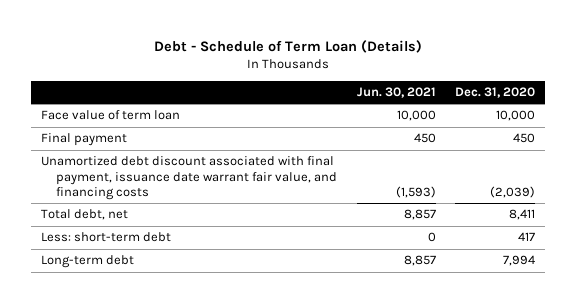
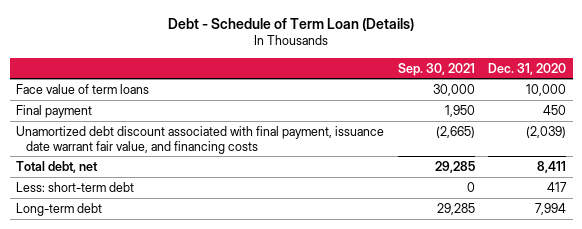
- | Jun. 30, 2021 | Dec. 31, 2020
+ | Sep. 30, 2021 | Dec. 31, 2020
- Face value of term loan | 10,000 | 10,000
+ Face value of term loans | 30,000 | 10,000

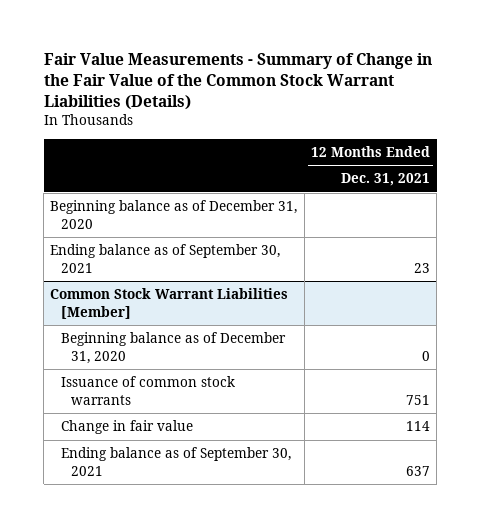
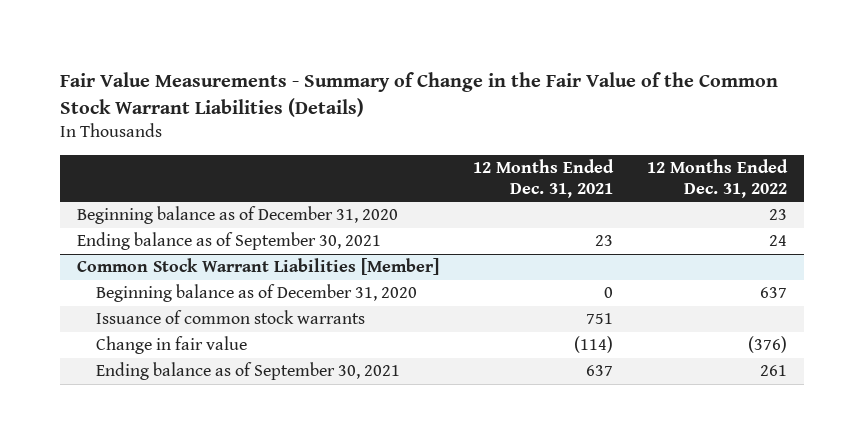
- | 12 Months Ended Dec. 31, 2021
+ | 12 Months Ended Dec. 31, 2021 | 12 Months Ended Dec. 31, 2022
@ Common Stock Warrant Liabilities [Member]
- Change in fair value | 114
+ Change in fair value | (114) | (376)

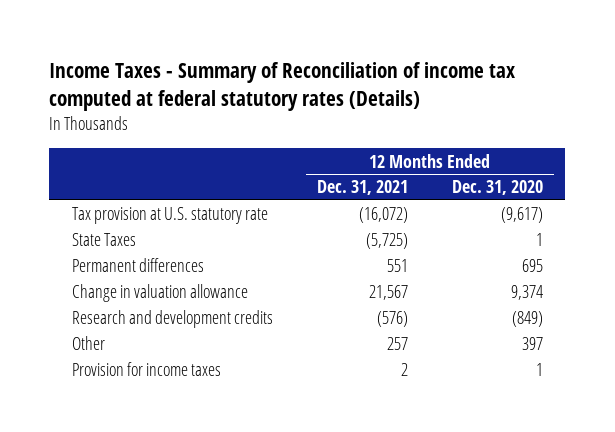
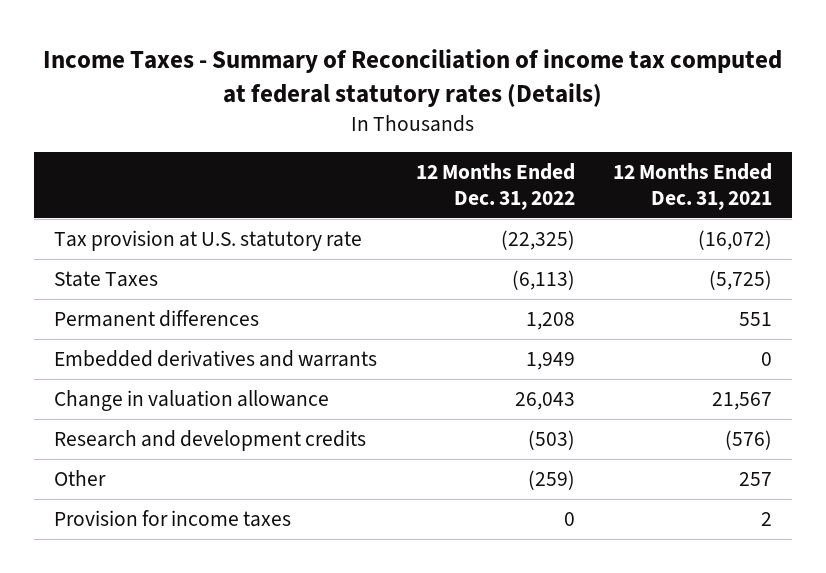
- | 12 Months Ended Dec. 31, 2021 | 12 Months Ended Dec. 31, 2020
+ | 12 Months Ended Dec. 31, 2022 | 12 Months Ended Dec. 31, 2021
+ Embedded derivatives and warrants | 1,949 | 0

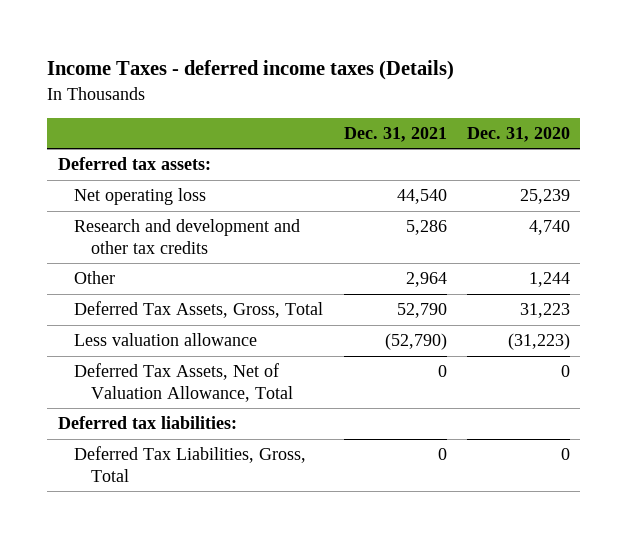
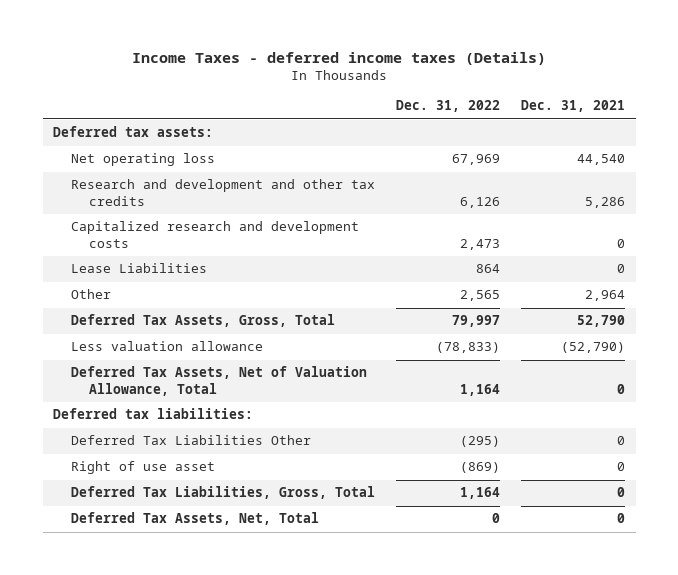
- | Dec. 31, 2021 | Dec. 31, 2020
+ | Dec. 31, 2022 | Dec. 31, 2021
+ Capitalized research and development costs | 2,473 | 0
+ Lease Liabilities | 864 | 0
+ Deferred Tax Liabilities Other | (295) | 0
+ Right of use asset | (869) | 0
+ Deferred Tax Assets, Net, Total | 0 | 0

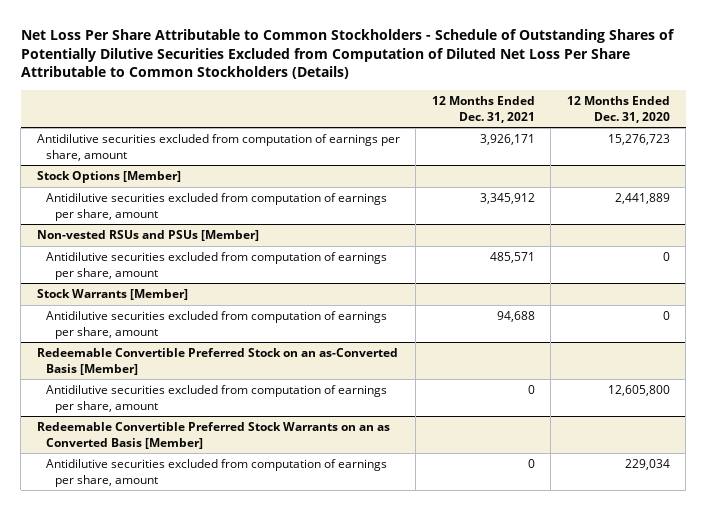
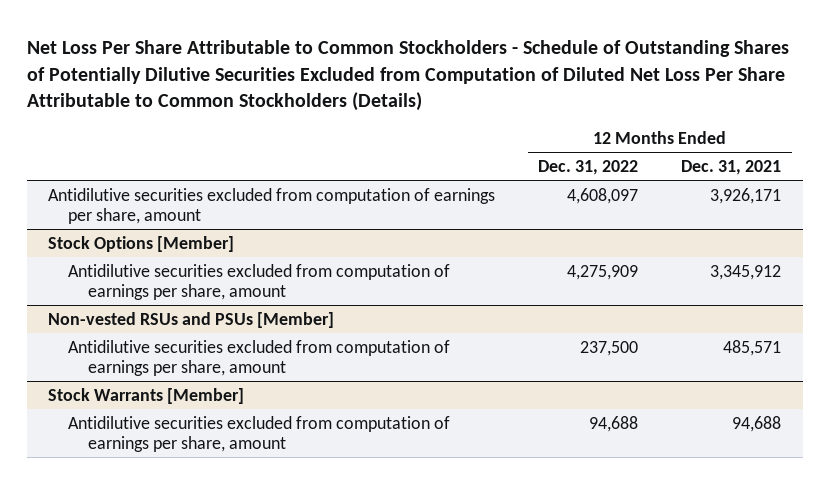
- | 12 Months Ended Dec. 31, 2021 | 12 Months Ended Dec. 31, 2020
+ | 12 Months Ended Dec. 31, 2022 | 12 Months Ended Dec. 31, 2021
- Redeemable Convertible Preferred Stock on an as-Converted Basis [Member]
- Antidilutive securities excluded from computation of earnings per share, amount | 0 | 12,605,800
- Redeemable Convertible Preferred Stock Warrants on an as Converted Basis [Member]
- Antidilutive securities excluded from computation of earnings per share, amount | 0 | 229,034

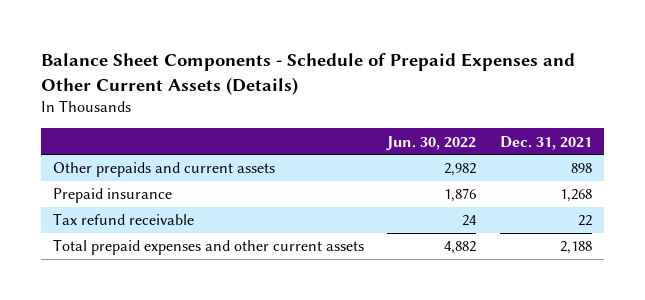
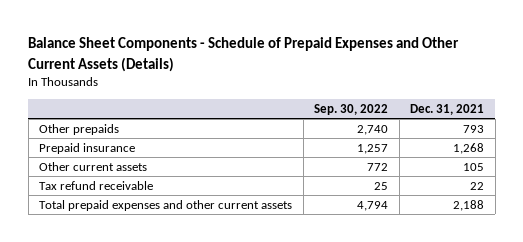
- | Jun. 30, 2022 | Dec. 31, 2021
+ | Sep. 30, 2022 | Dec. 31, 2021
- Other prepaids and current assets | 2,982 | 898
+ Other prepaids | 2,740 | 793
+ Other current assets | 772 | 105

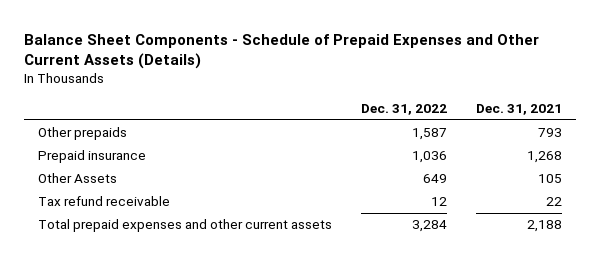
- | Sep. 30, 2022 | Dec. 31, 2021
+ | Dec. 31, 2022 | Dec. 31, 2021
- Other current assets | 772 | 105
+ Other Assets | 649 | 105

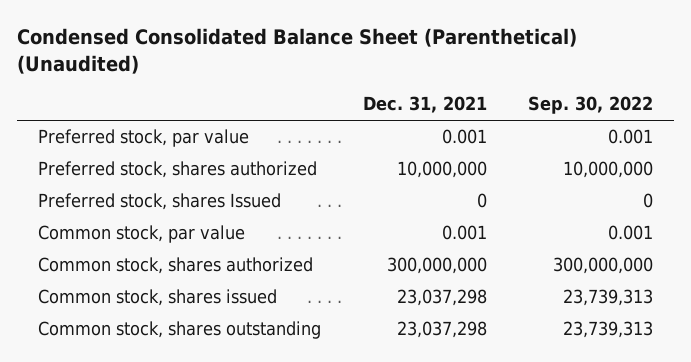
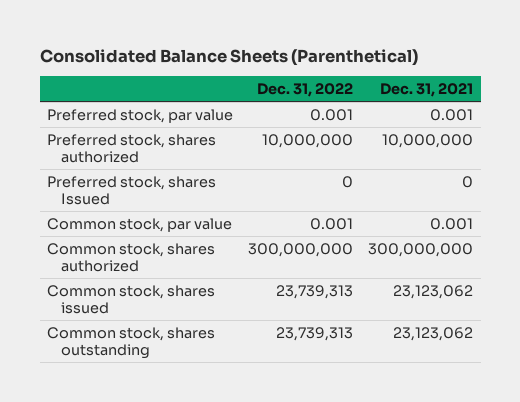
- Condensed Consolidated Balance Sheet (Parenthetical) (Unaudited)
+ Consolidated Balance Sheets (Parenthetical)
- | Dec. 31, 2021 | Sep. 30, 2022
+ | Dec. 31, 2022 | Dec. 31, 2021
- Common stock, shares issued | 23,037,298 | 23,739,313
- Common stock, shares outstanding | 23,037,298 | 23,739,313
+ Common stock, shares issued | 23,739,313 | 23,123,062
+ Common stock, shares outstanding | 23,739,313 | 23,123,062

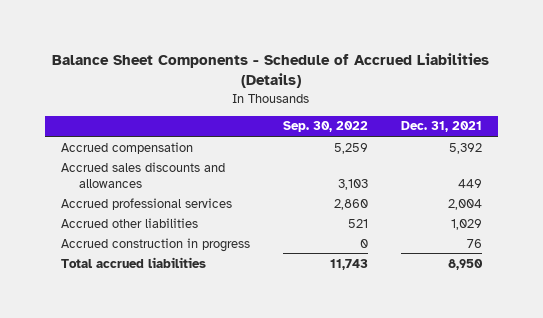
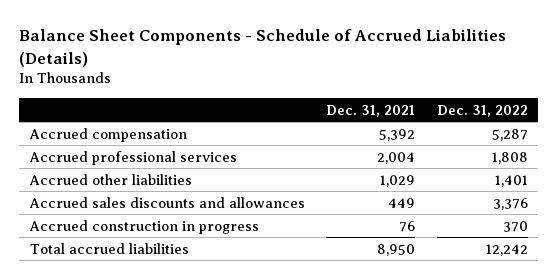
- | Sep. 30, 2022 | Dec. 31, 2021
+ | Dec. 31, 2021 | Dec. 31, 2022
moved down: Accrued sales discounts and allowances | 449 | 3,376

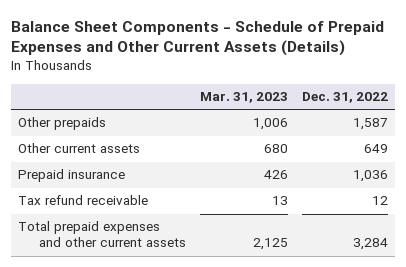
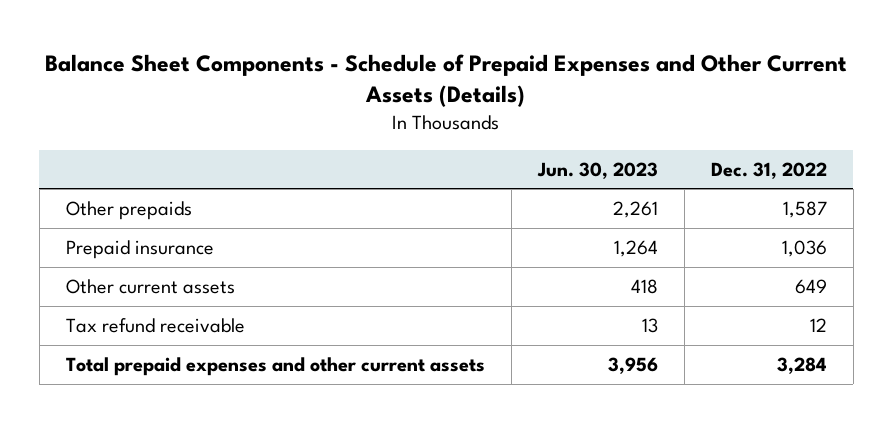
- | Mar. 31, 2023 | Dec. 31, 2022
+ | Jun. 30, 2023 | Dec. 31, 2022
moved down: Other current assets | 418 | 649

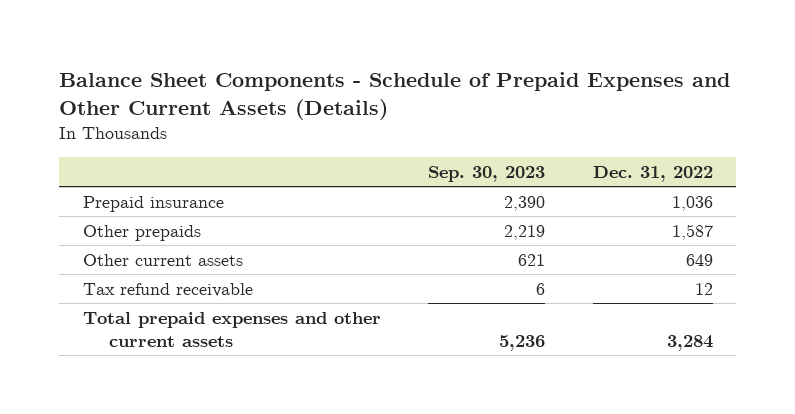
- | Jun. 30, 2023 | Dec. 31, 2022
+ | Sep. 30, 2023 | Dec. 31, 2022
moved down: Other prepaids | 2,219 | 1,587

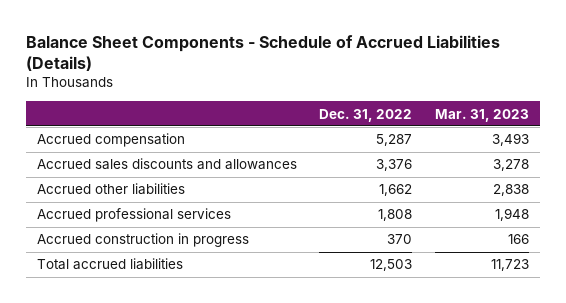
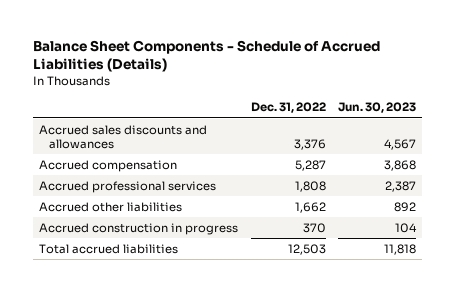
- | Dec. 31, 2022 | Mar. 31, 2023
+ | Dec. 31, 2022 | Jun. 30, 2023
moved down: Accrued compensation | 5,287 | 3,868
moved down: Accrued other liabilities | 1,662 | 892

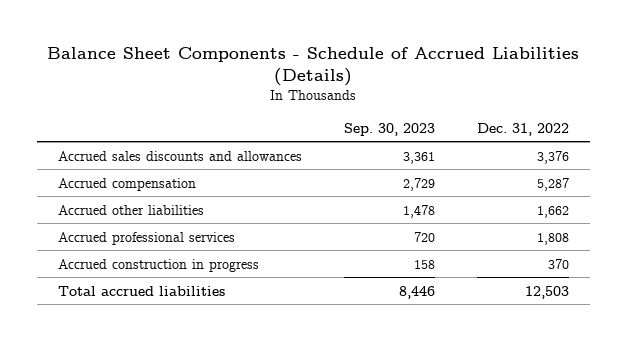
- | Dec. 31, 2022 | Jun. 30, 2023
+ | Sep. 30, 2023 | Dec. 31, 2022
moved down: Accrued professional services | 720 | 1,808

